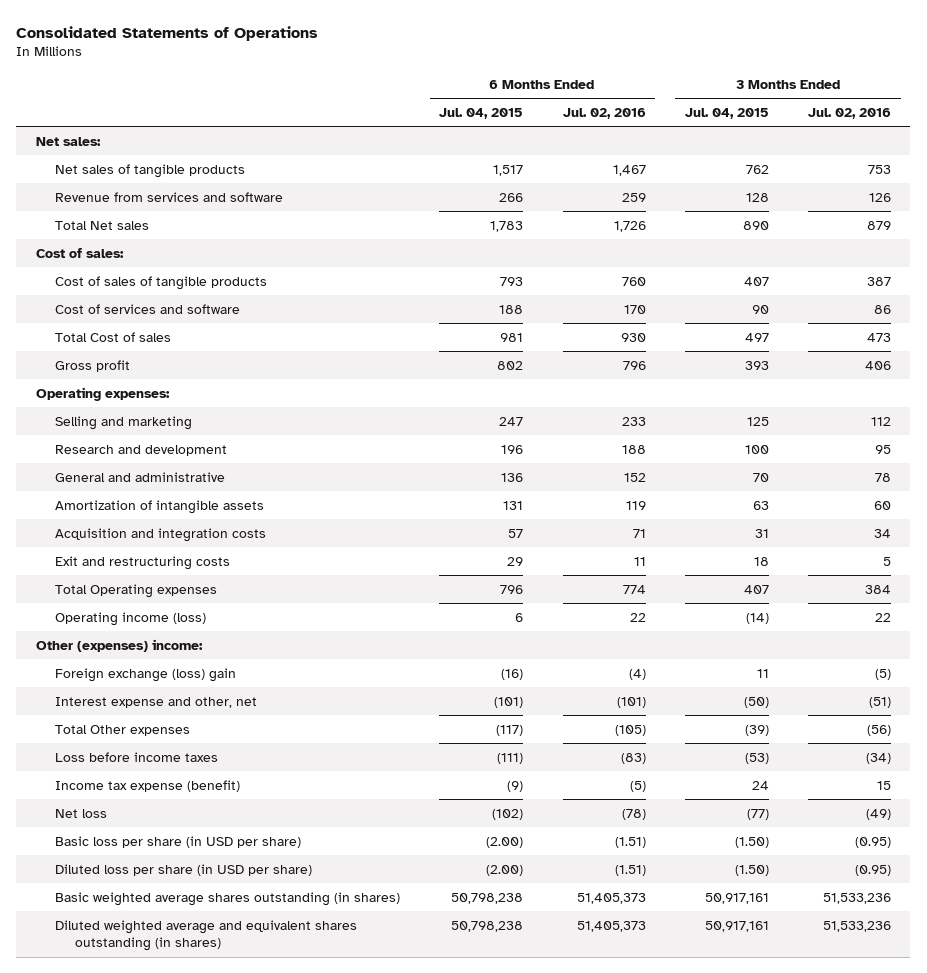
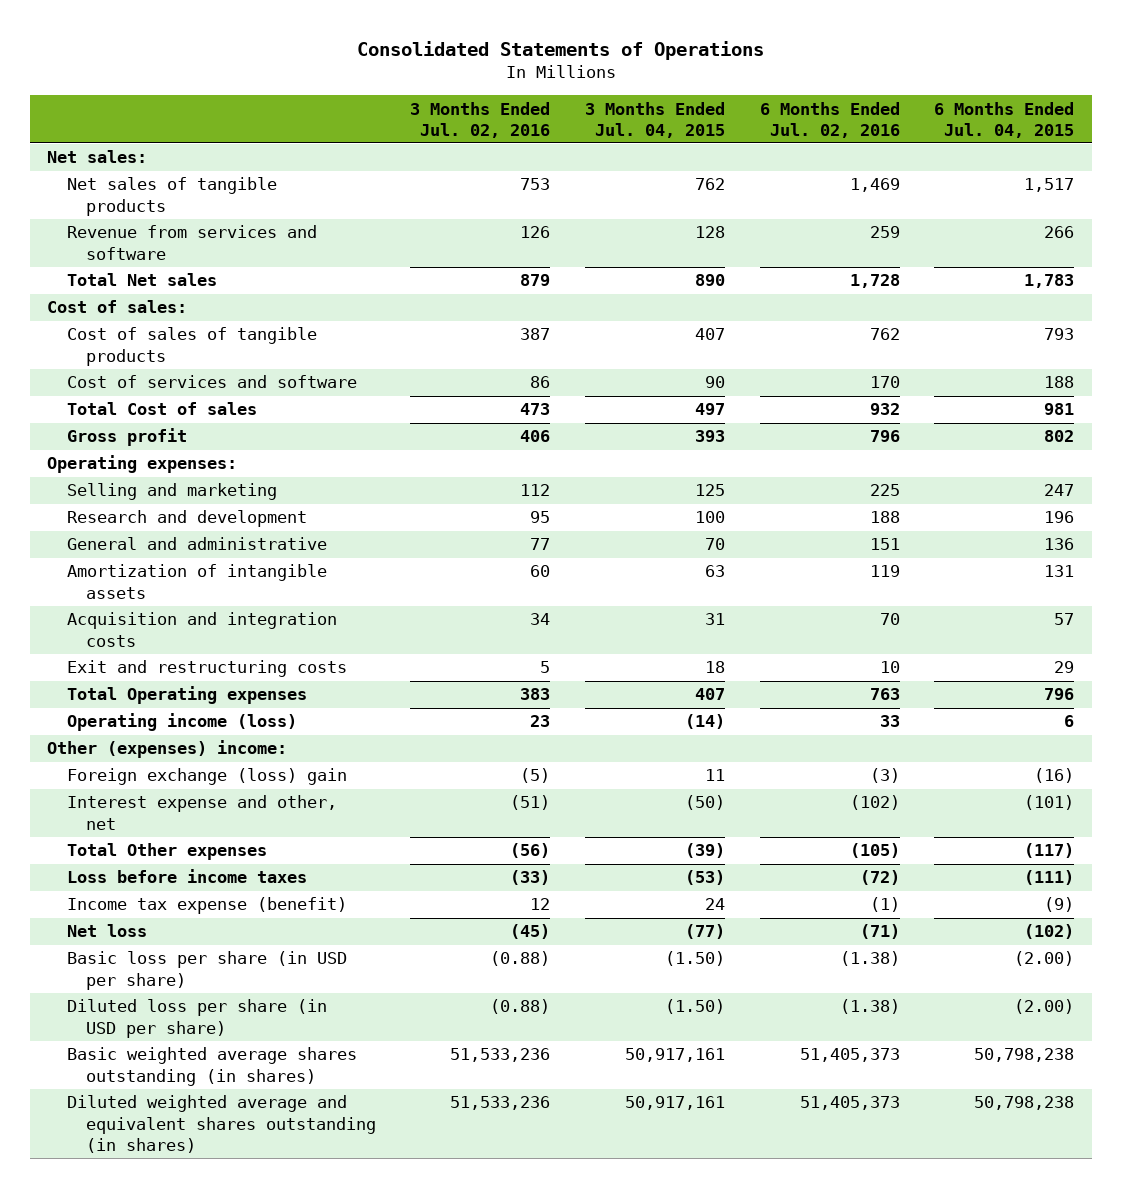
- | 6 Months Ended Jul. 04, 2015 | 6 Months Ended Jul. 02, 2016 | 3 Months Ended Jul. 04, 2015 | 3 Months Ended Jul. 02, 2016
+ | 3 Months Ended Jul. 02, 2016 | 3 Months Ended Jul. 04, 2015 | 6 Months Ended Jul. 02, 2016 | 6 Months Ended Jul. 04, 2015
- Net sales of tangible products | 1,517 | 1,467 | 762 | 753
+ Net sales of tangible products | 753 | 762 | 1,469 | 1,517
- Total Net sales | 1,783 | 1,726 | 890 | 879
+ Total Net sales | 879 | 890 | 1,728 | 1,783
- Cost of sales of tangible products | 793 | 760 | 407 | 387
+ Cost of sales of tangible products | 387 | 407 | 762 | 793
- Total Cost of sales | 981 | 930 | 497 | 473
+ Total Cost of sales | 473 | 497 | 932 | 981
- Selling and marketing | 247 | 233 | 125 | 112
+ Selling and marketing | 112 | 125 | 225 | 247
- General and administrative | 136 | 152 | 70 | 78
+ General and administrative | 77 | 70 | 151 | 136
- Acquisition and integration costs | 57 | 71 | 31 | 34
- Exit and restructuring costs | 29 | 11 | 18 | 5
- Total Operating expenses | 796 | 774 | 407 | 384
- Operating income (loss) | 6 | 22 | (14) | 22
+ Acquisition and integration costs | 34 | 31 | 70 | 57
+ Exit and restructuring costs | 5 | 18 | 10 | 29
+ Total Operating expenses | 383 | 407 | 763 | 796
+ Operating income (loss) | 23 | (14) | 33 | 6
- Foreign exchange (loss) gain | (16) | (4) | 11 | (5)
- Interest expense and other, net | (101) | (101) | (50) | (51)
+ Foreign exchange (loss) gain | (5) | 11 | (3) | (16)
+ Interest expense and other, net | (51) | (50) | (102) | (101)
- Loss before income taxes | (111) | (83) | (53) | (34)
- Income tax expense (benefit) | (9) | (5) | 24 | 15
- Net loss | (102) | (78) | (77) | (49)
- Basic loss per share (in USD per share) | (2.00) | (1.51) | (1.50) | (0.95)
- Diluted loss per share (in USD per share) | (2.00) | (1.51) | (1.50) | (0.95)
+ Loss before income taxes | (33) | (53) | (72) | (111)
+ Income tax expense (benefit) | 12 | 24 | (1) | (9)
+ Net loss | (45) | (77) | (71) | (102)
+ Basic loss per share (in USD per share) | (0.88) | (1.50) | (1.38) | (2.00)
+ Diluted loss per share (in USD per share) | (0.88) | (1.50) | (1.38) | (2.00)

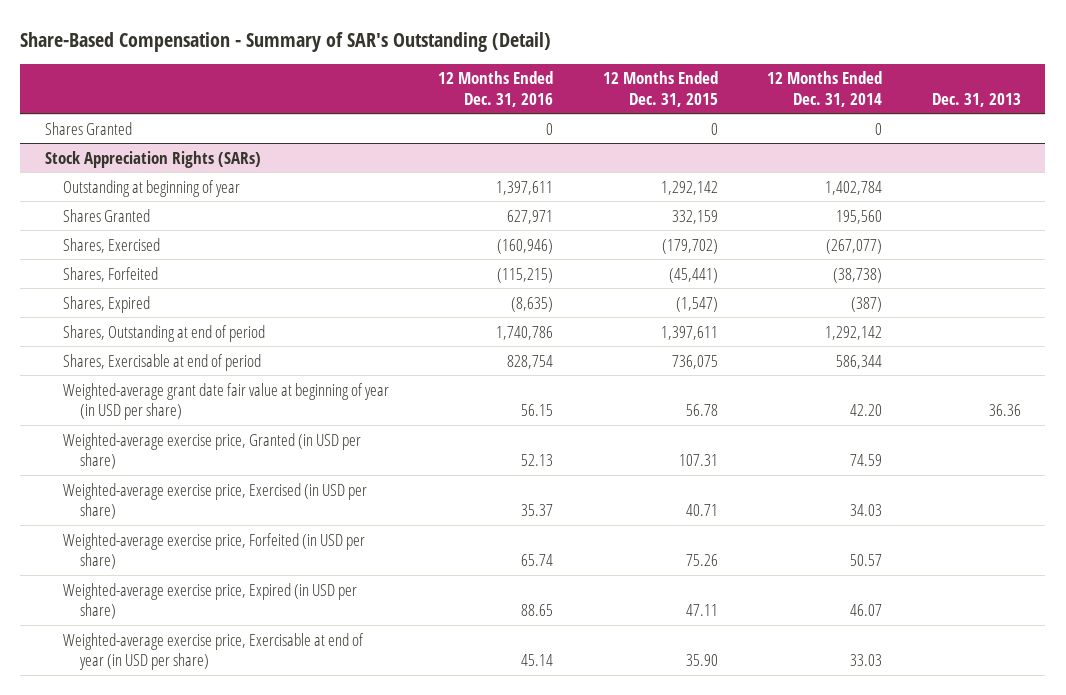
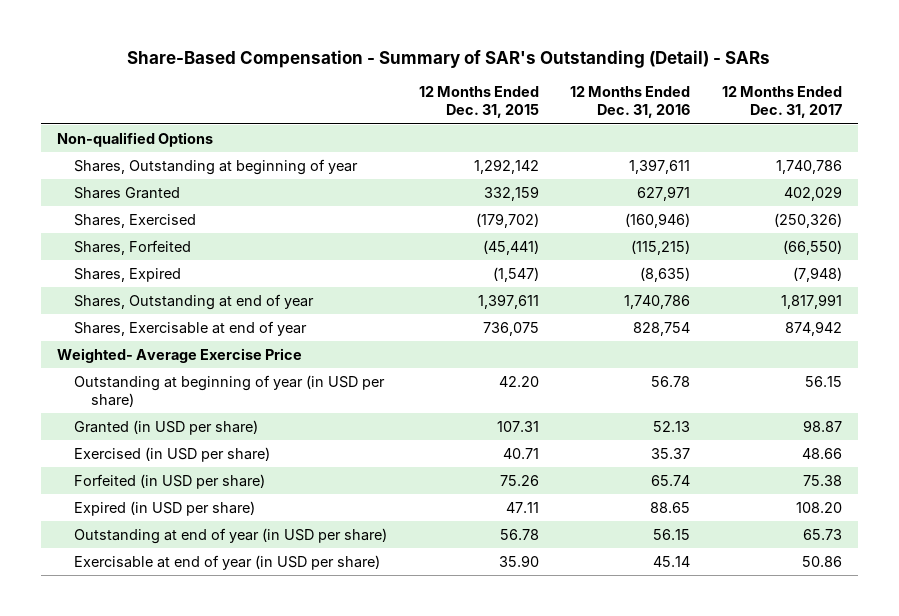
- Share-Based Compensation - Summary of SAR's Outstanding (Detail)
+ Share-Based Compensation - Summary of SAR's Outstanding (Detail) - SARs
- | 12 Months Ended Dec. 31, 2016 | 12 Months Ended Dec. 31, 2015 | 12 Months Ended Dec. 31, 2014 | Dec. 31, 2013
+ | 12 Months Ended Dec. 31, 2015 | 12 Months Ended Dec. 31, 2016 | 12 Months Ended Dec. 31, 2017
- Shares Granted | 0 | 0 | 0 |
- Stock Appreciation Rights (SARs)
- Outstanding at beginning of year | 1,397,611 | 1,292,142 | 1,402,784 |
+ Non-qualified Options
+ Shares, Outstanding at beginning of year | 1,292,142 | 1,397,611 | 1,740,786
- Shares, Outstanding at end of period | 1,740,786 | 1,397,611 | 1,292,142 |
- Shares, Exercisable at end of period | 828,754 | 736,075 | 586,344 |
- Weighted-average grant date fair value at beginning of year (in USD per share) | 56.15 | 56.78 | 42.20 | 36.36
- Weighted-average exercise price, Granted (in USD per share) | 52.13 | 107.31 | 74.59 |
- Weighted-average exercise price, Exercised (in USD per share) | 35.37 | 40.71 | 34.03 |
- Weighted-average exercise price, Forfeited (in USD per share) | 65.74 | 75.26 | 50.57 |
- Weighted-average exercise price, Expired (in USD per share) | 88.65 | 47.11 | 46.07 |
- Weighted-average exercise price, Exercisable at end of year (in USD per share) | 45.14 | 35.90 | 33.03 |
+ Shares, Outstanding at end of year | 1,397,611 | 1,740,786 | 1,817,991
+ Shares, Exercisable at end of year | 736,075 | 828,754 | 874,942
+ Weighted- Average Exercise Price
+ Outstanding at beginning of year (in USD per share) | 42.20 | 56.78 | 56.15
+ Granted (in USD per share) | 107.31 | 52.13 | 98.87
+ Exercised (in USD per share) | 40.71 | 35.37 | 48.66
+ Forfeited (in USD per share) | 75.26 | 65.74 | 75.38
+ Expired (in USD per share) | 47.11 | 88.65 | 108.20
+ Outstanding at end of year (in USD per share) | 56.78 | 56.15 | 65.73
+ Exercisable at end of year (in USD per share) | 35.90 | 45.14 | 50.86

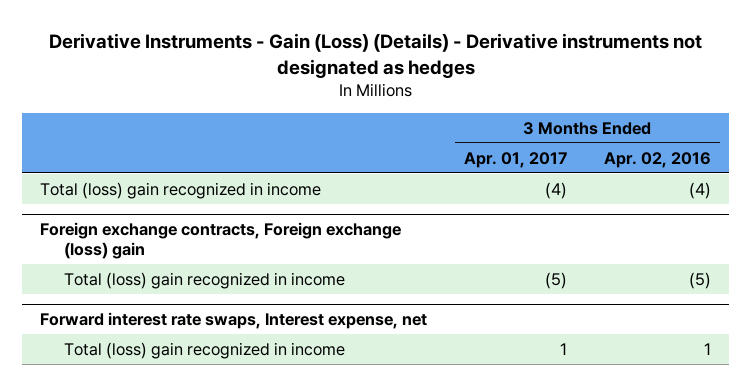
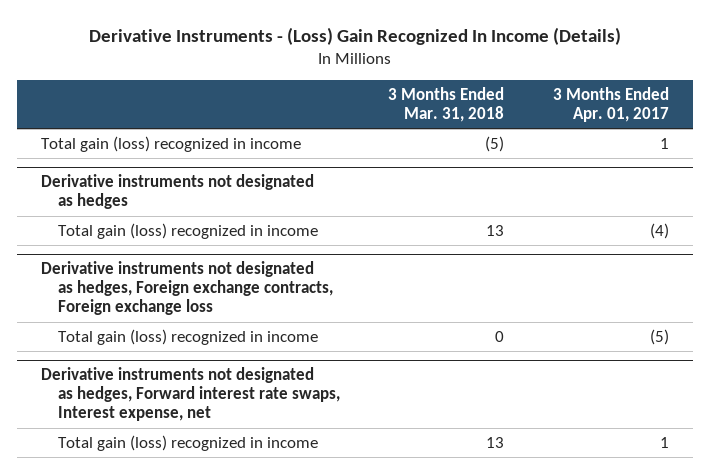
- Derivative Instruments - Gain (Loss) (Details) - Derivative instruments not designated as hedges
+ Derivative Instruments - (Loss) Gain Recognized In Income (Details)
- | 3 Months Ended Apr. 01, 2017 | 3 Months Ended Apr. 02, 2016
+ | 3 Months Ended Mar. 31, 2018 | 3 Months Ended Apr. 01, 2017
- Total (loss) gain recognized in income | (4) | (4)
- Foreign exchange contracts, Foreign exchange (loss) gain
- Total (loss) gain recognized in income | (5) | (5)
- Forward interest rate swaps, Interest expense, net
- Total (loss) gain recognized in income | 1 | 1
+ Total gain (loss) recognized in income | (5) | 1
+ Derivative instruments not designated as hedges
+ Total gain (loss) recognized in income | 13 | (4)
+ Derivative instruments not designated as hedges, Foreign exchange contracts, Foreign exchange loss
+ Total gain (loss) recognized in income | 0 | (5)
+ Derivative instruments not designated as hedges, Forward interest rate swaps, Interest expense, net
+ Total gain (loss) recognized in income | 13 | 1

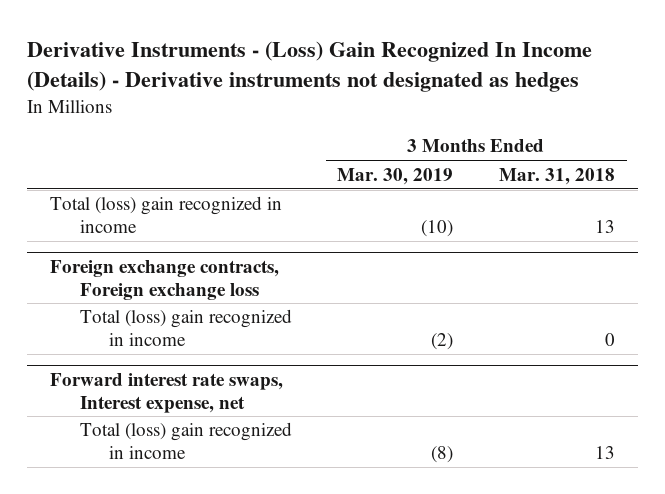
- Derivative Instruments - (Loss) Gain Recognized In Income (Details)
+ Derivative Instruments - (Loss) Gain Recognized In Income (Details) - Derivative instruments not designated as hedges
- | 3 Months Ended Mar. 31, 2018 | 3 Months Ended Apr. 01, 2017
+ | 3 Months Ended Mar. 30, 2019 | 3 Months Ended Mar. 31, 2018
- Total gain (loss) recognized in income | (5) | 1
- Derivative instruments not designated as hedges
- Total gain (loss) recognized in income | 13 | (4)
- Derivative instruments not designated as hedges, Foreign exchange contracts, Foreign exchange loss
- Total gain (loss) recognized in income | 0 | (5)
- Derivative instruments not designated as hedges, Forward interest rate swaps, Interest expense, net
- Total gain (loss) recognized in income | 13 | 1
+ Total (loss) gain recognized in income | (10) | 13
+ Foreign exchange contracts, Foreign exchange loss
+ Total (loss) gain recognized in income | (2) | 0
+ Forward interest rate swaps, Interest expense, net
+ Total (loss) gain recognized in income | (8) | 13

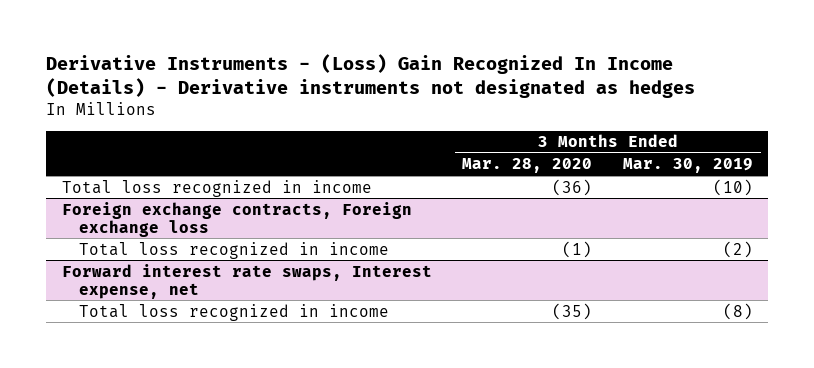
- | 3 Months Ended Mar. 30, 2019 | 3 Months Ended Mar. 31, 2018
+ | 3 Months Ended Mar. 28, 2020 | 3 Months Ended Mar. 30, 2019
- Total (loss) gain recognized in income | (10) | 13
+ Total loss recognized in income | (36) | (10)
@ Foreign exchange contracts, Foreign exchange loss
- Total (loss) gain recognized in income | (2) | 0
+ Total loss recognized in income | (1) | (2)
@ Forward interest rate swaps, Interest expense, net
- Total (loss) gain recognized in income | (8) | 13
+ Total loss recognized in income | (35) | (8)

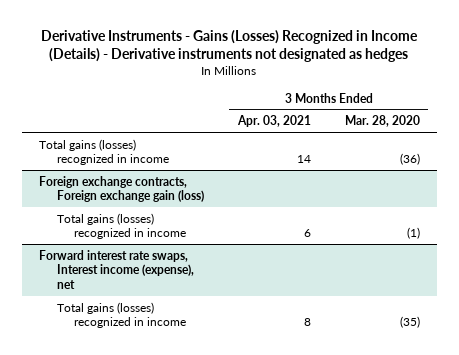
- Derivative Instruments - (Loss) Gain Recognized In Income (Details) - Derivative instruments not designated as hedges
+ Derivative Instruments - Gains (Losses) Recognized in Income (Details) - Derivative instruments not designated as hedges
- | 3 Months Ended Mar. 28, 2020 | 3 Months Ended Mar. 30, 2019
+ | 3 Months Ended Apr. 03, 2021 | 3 Months Ended Mar. 28, 2020
- Total loss recognized in income | (36) | (10)
- Foreign exchange contracts, Foreign exchange loss
- Total loss recognized in income | (1) | (2)
- Forward interest rate swaps, Interest expense, net
- Total loss recognized in income | (35) | (8)
+ Total gains (losses) recognized in income | 14 | (36)
+ Foreign exchange contracts, Foreign exchange gain (loss)
+ Total gains (losses) recognized in income | 6 | (1)
+ Forward interest rate swaps, Interest income (expense), net
+ Total gains (losses) recognized in income | 8 | (35)

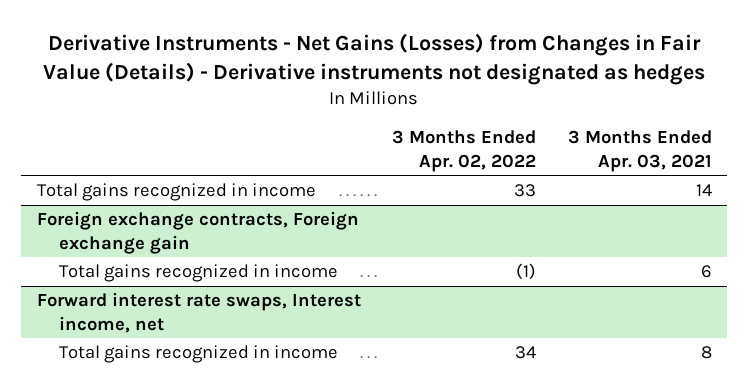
- Derivative Instruments - Gains (Losses) Recognized in Income (Details) - Derivative instruments not designated as hedges
+ Derivative Instruments - Net Gains (Losses) from Changes in Fair Value (Details) - Derivative instruments not designated as hedges
- | 3 Months Ended Apr. 03, 2021 | 3 Months Ended Mar. 28, 2020
+ | 3 Months Ended Apr. 02, 2022 | 3 Months Ended Apr. 03, 2021
- Total gains (losses) recognized in income | 14 | (36)
- Foreign exchange contracts, Foreign exchange gain (loss)
- Total gains (losses) recognized in income | 6 | (1)
- Forward interest rate swaps, Interest income (expense), net
- Total gains (losses) recognized in income | 8 | (35)
+ Total gains recognized in income | 33 | 14
+ Foreign exchange contracts, Foreign exchange gain
+ Total gains recognized in income | (1) | 6
+ Forward interest rate swaps, Interest income, net
+ Total gains recognized in income | 34 | 8

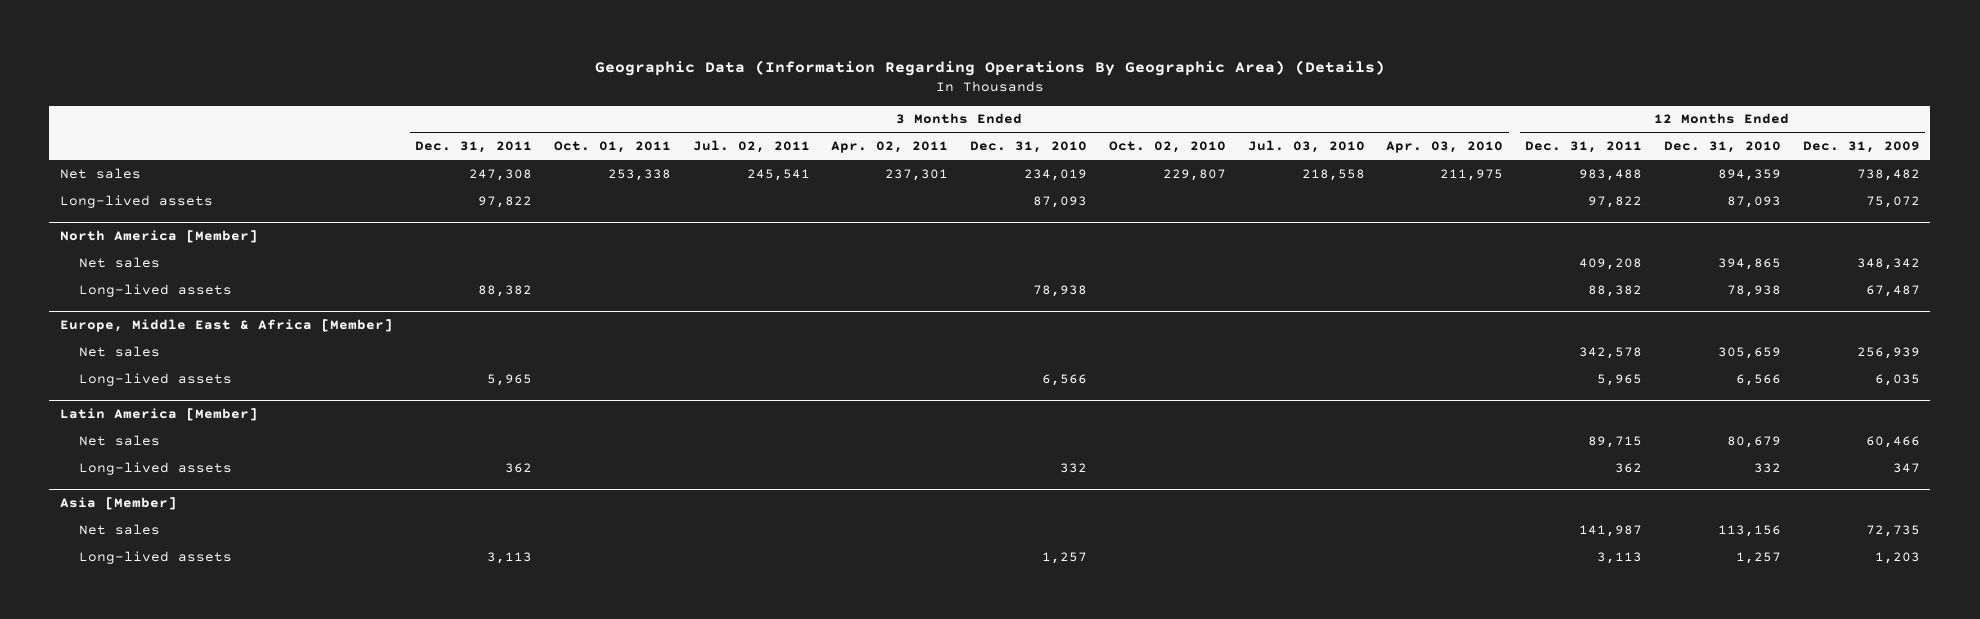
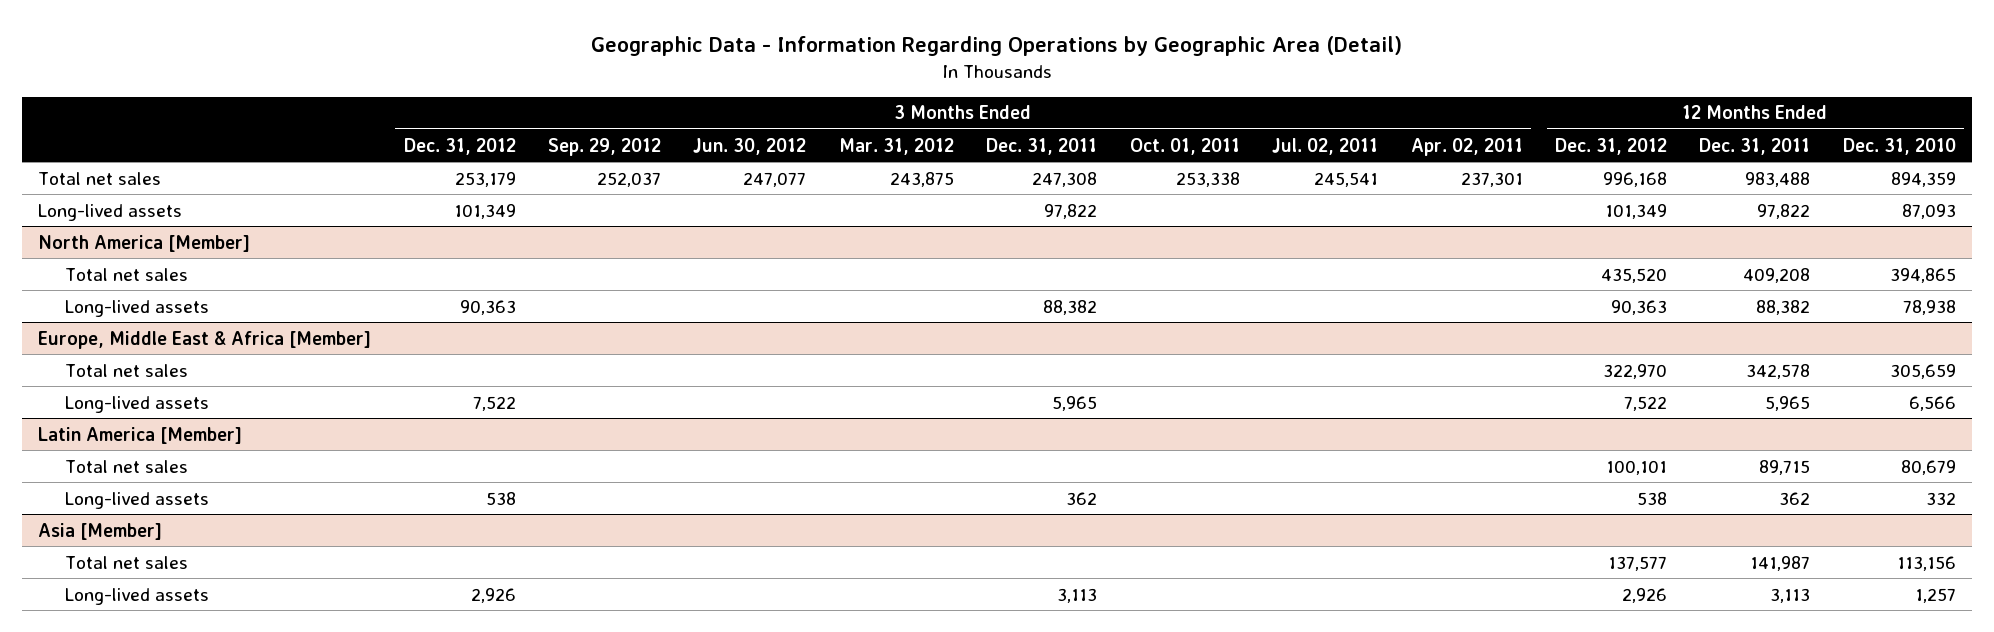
- Geographic Data (Information Regarding Operations By Geographic Area) (Details)
+ Geographic Data - Information Regarding Operations by Geographic Area (Detail)
- | 3 Months Ended Dec. 31, 2011 | 3 Months Ended Oct. 01, 2011 | 3 Months Ended Jul. 02, 2011 | 3 Months Ended Apr. 02, 2011 | 3 Months Ended Dec. 31, 2010 | 3 Months Ended Oct. 02, 2010 | 3 Months Ended Jul. 03, 2010 | 3 Months Ended Apr. 03, 2010 | 12 Months Ended Dec. 31, 2011 | 12 Months Ended Dec. 31, 2010 | 12 Months Ended Dec. 31, 2009
+ | 3 Months Ended Dec. 31, 2012 | 3 Months Ended Sep. 29, 2012 | 3 Months Ended Jun. 30, 2012 | 3 Months Ended Mar. 31, 2012 | 3 Months Ended Dec. 31, 2011 | 3 Months Ended Oct. 01, 2011 | 3 Months Ended Jul. 02, 2011 | 3 Months Ended Apr. 02, 2011 | 12 Months Ended Dec. 31, 2012 | 12 Months Ended Dec. 31, 2011 | 12 Months Ended Dec. 31, 2010
- Net sales | 247,308 | 253,338 | 245,541 | 237,301 | 234,019 | 229,807 | 218,558 | 211,975 | 983,488 | 894,359 | 738,482
+ Total net sales | 253,179 | 252,037 | 247,077 | 243,875 | 247,308 | 253,338 | 245,541 | 237,301 | 996,168 | 983,488 | 894,359
@ North America [Member]
- Net sales | | | | | | | | | 409,208 | 394,865 | 348,342
+ Total net sales | | | | | | | | | 435,520 | 409,208 | 394,865
@ Europe, Middle East & Africa [Member]
- Net sales | | | | | | | | | 342,578 | 305,659 | 256,939
+ Total net sales | | | | | | | | | 322,970 | 342,578 | 305,659
@ Latin America [Member]
- Net sales | | | | | | | | | 89,715 | 80,679 | 60,466
+ Total net sales | | | | | | | | | 100,101 | 89,715 | 80,679
@ Asia [Member]
- Net sales | | | | | | | | | 141,987 | 113,156 | 72,735
+ Total net sales | | | | | | | | | 137,577 | 141,987 | 113,156

